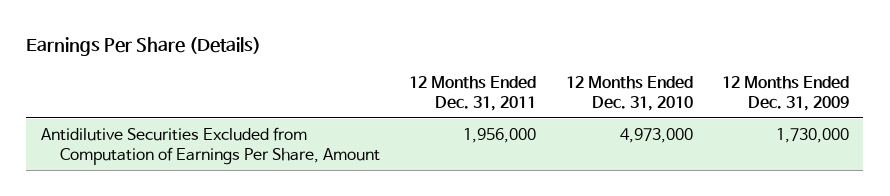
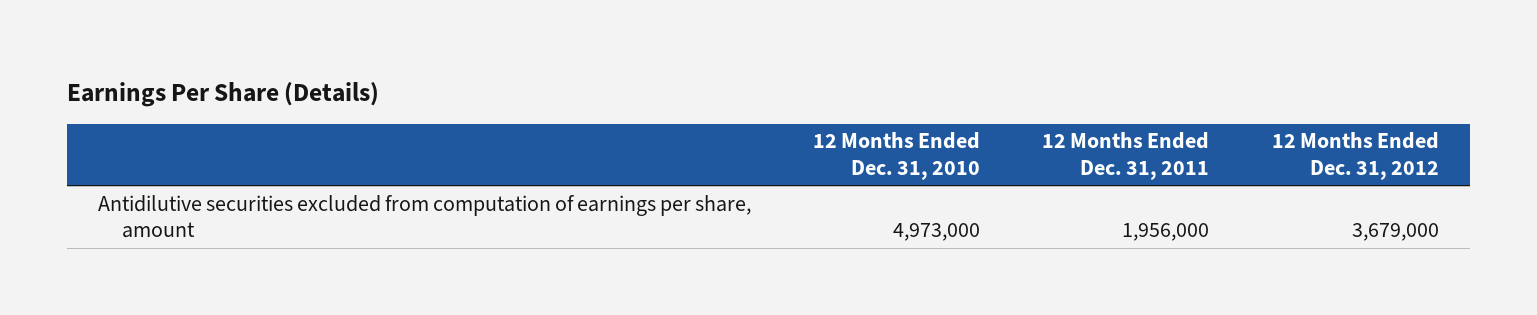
- | 12 Months Ended Dec. 31, 2011 | 12 Months Ended Dec. 31, 2010 | 12 Months Ended Dec. 31, 2009
+ | 12 Months Ended Dec. 31, 2010 | 12 Months Ended Dec. 31, 2011 | 12 Months Ended Dec. 31, 2012
- Antidilutive Securities Excluded from Computation of Earnings Per Share, Amount | 1,956,000 | 4,973,000 | 1,730,000
+ Antidilutive securities excluded from computation of earnings per share, amount | 4,973,000 | 1,956,000 | 3,679,000

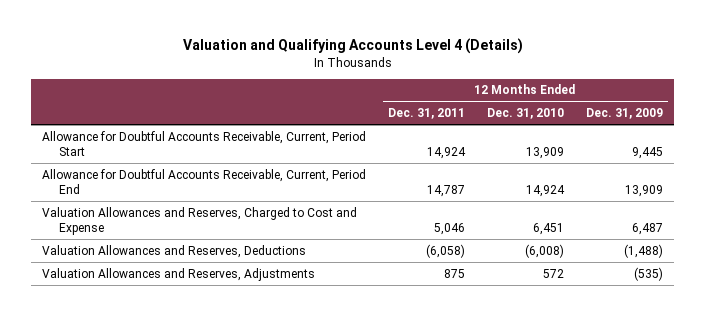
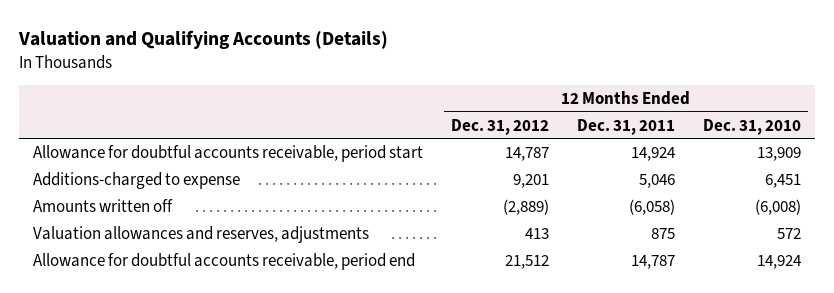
- Valuation and Qualifying Accounts Level 4 (Details)
+ Valuation and Qualifying Accounts (Details)
- | 12 Months Ended Dec. 31, 2011 | 12 Months Ended Dec. 31, 2010 | 12 Months Ended Dec. 31, 2009
+ | 12 Months Ended Dec. 31, 2012 | 12 Months Ended Dec. 31, 2011 | 12 Months Ended Dec. 31, 2010
- Allowance for Doubtful Accounts Receivable, Current, Period Start | 14,924 | 13,909 | 9,445
- Allowance for Doubtful Accounts Receivable, Current, Period End | 14,787 | 14,924 | 13,909
- Valuation Allowances and Reserves, Charged to Cost and Expense | 5,046 | 6,451 | 6,487
- Valuation Allowances and Reserves, Deductions | (6,058) | (6,008) | (1,488)
- Valuation Allowances and Reserves, Adjustments | 875 | 572 | (535)
+ Allowance for doubtful accounts receivable, period start | 14,787 | 14,924 | 13,909
+ Additions-charged to expense | 9,201 | 5,046 | 6,451
+ Amounts written off | (2,889) | (6,058) | (6,008)
+ Valuation allowances and reserves, adjustments | 413 | 875 | 572
+ Allowance for doubtful accounts receivable, period end | 21,512 | 14,787 | 14,924

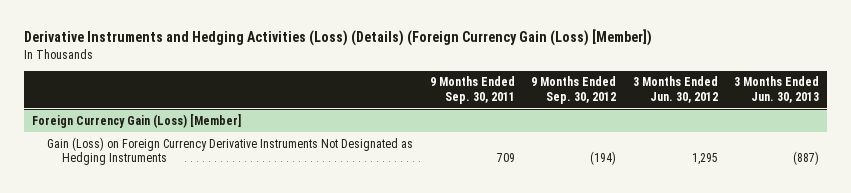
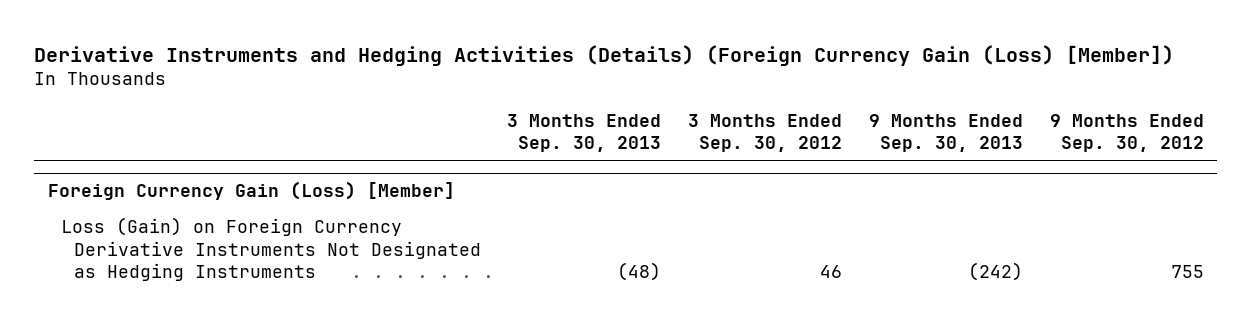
- Derivative Instruments and Hedging Activities (Loss) (Details) (Foreign Currency Gain (Loss) [Member])
+ Derivative Instruments and Hedging Activities (Details) (Foreign Currency Gain (Loss) [Member])
- | 9 Months Ended Sep. 30, 2011 | 9 Months Ended Sep. 30, 2012 | 3 Months Ended Jun. 30, 2012 | 3 Months Ended Jun. 30, 2013
+ | 3 Months Ended Sep. 30, 2013 | 3 Months Ended Sep. 30, 2012 | 9 Months Ended Sep. 30, 2013 | 9 Months Ended Sep. 30, 2012
@ Foreign Currency Gain (Loss) [Member]
- Gain (Loss) on Foreign Currency Derivative Instruments Not Designated as Hedging Instruments | 709 | (194) | 1,295 | (887)
+ Loss (Gain) on Foreign Currency Derivative Instruments Not Designated as Hedging Instruments | (48) | 46 | (242) | 755

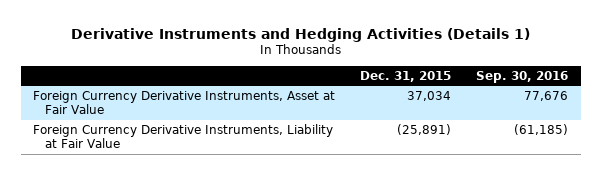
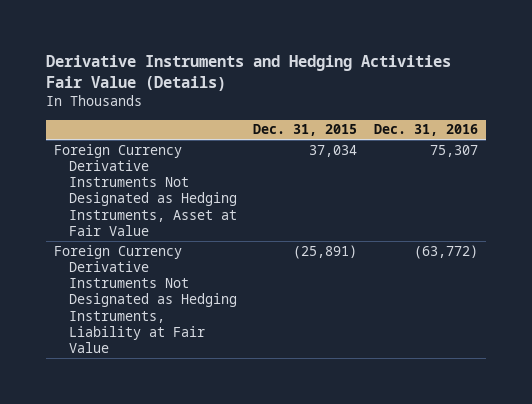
- Derivative Instruments and Hedging Activities (Details 1)
+ Derivative Instruments and Hedging Activities Fair Value (Details)
- | Dec. 31, 2015 | Sep. 30, 2016
+ | Dec. 31, 2015 | Dec. 31, 2016
- Foreign Currency Derivative Instruments, Asset at Fair Value | 37,034 | 77,676
- Foreign Currency Derivative Instruments, Liability at Fair Value | (25,891) | (61,185)
+ Foreign Currency Derivative Instruments Not Designated as Hedging Instruments, Asset at Fair Value | 37,034 | 75,307
+ Foreign Currency Derivative Instruments Not Designated as Hedging Instruments, Liability at Fair Value | (25,891) | (63,772)

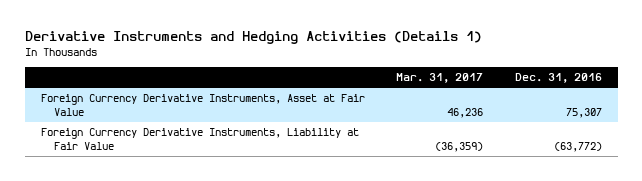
- Derivative Instruments and Hedging Activities Fair Value (Details)
+ Derivative Instruments and Hedging Activities (Details 1)
- | Dec. 31, 2015 | Dec. 31, 2016
+ | Mar. 31, 2017 | Dec. 31, 2016
- Foreign Currency Derivative Instruments Not Designated as Hedging Instruments, Asset at Fair Value | 37,034 | 75,307
- Foreign Currency Derivative Instruments Not Designated as Hedging Instruments, Liability at Fair Value | (25,891) | (63,772)
+ Foreign Currency Derivative Instruments, Asset at Fair Value | 46,236 | 75,307
+ Foreign Currency Derivative Instruments, Liability at Fair Value | (36,359) | (63,772)

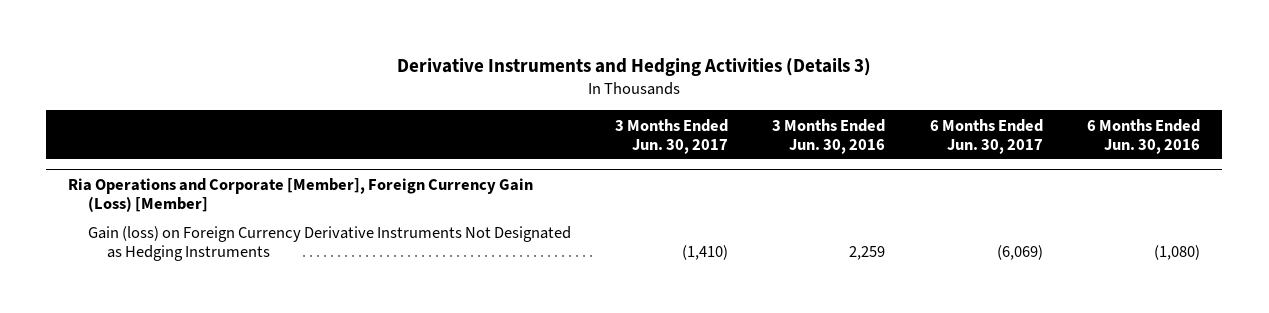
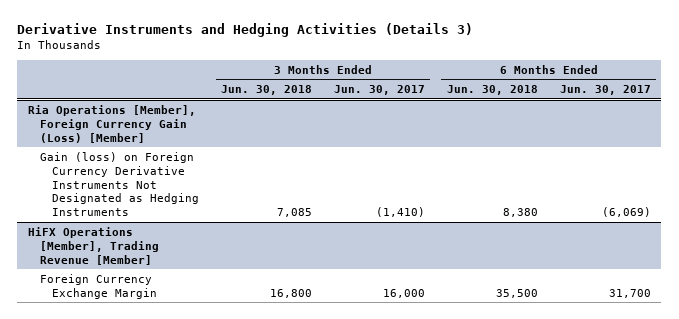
- | 3 Months Ended Jun. 30, 2017 | 3 Months Ended Jun. 30, 2016 | 6 Months Ended Jun. 30, 2017 | 6 Months Ended Jun. 30, 2016
+ | 3 Months Ended Jun. 30, 2018 | 3 Months Ended Jun. 30, 2017 | 6 Months Ended Jun. 30, 2018 | 6 Months Ended Jun. 30, 2017
- Ria Operations and Corporate [Member], Foreign Currency Gain (Loss) [Member]
+ Ria Operations [Member], Foreign Currency Gain (Loss) [Member]
+ HiFX Operations [Member], Trading Revenue [Member]
+ Foreign Currency Exchange Margin | 16,800 | 16,000 | 35,500 | 31,700

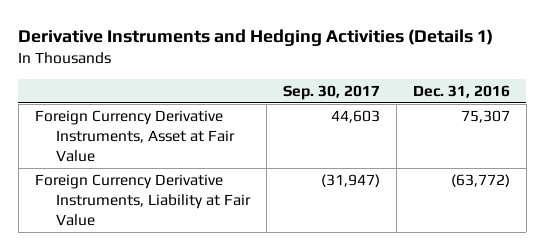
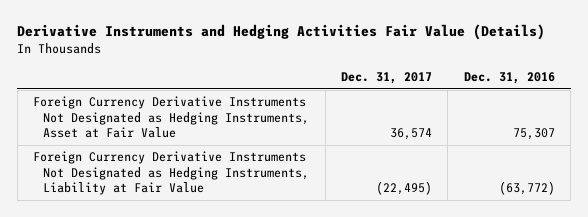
- Derivative Instruments and Hedging Activities (Details 1)
+ Derivative Instruments and Hedging Activities Fair Value (Details)
- | Sep. 30, 2017 | Dec. 31, 2016
+ | Dec. 31, 2017 | Dec. 31, 2016
- Foreign Currency Derivative Instruments, Asset at Fair Value | 44,603 | 75,307
- Foreign Currency Derivative Instruments, Liability at Fair Value | (31,947) | (63,772)
+ Foreign Currency Derivative Instruments Not Designated as Hedging Instruments, Asset at Fair Value | 36,574 | 75,307
+ Foreign Currency Derivative Instruments Not Designated as Hedging Instruments, Liability at Fair Value | (22,495) | (63,772)

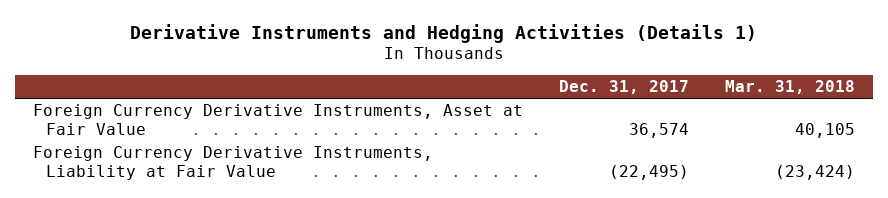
- Derivative Instruments and Hedging Activities Fair Value (Details)
+ Derivative Instruments and Hedging Activities (Details 1)
- | Dec. 31, 2017 | Dec. 31, 2016
+ | Dec. 31, 2017 | Mar. 31, 2018
- Foreign Currency Derivative Instruments Not Designated as Hedging Instruments, Asset at Fair Value | 36,574 | 75,307
- Foreign Currency Derivative Instruments Not Designated as Hedging Instruments, Liability at Fair Value | (22,495) | (63,772)
+ Foreign Currency Derivative Instruments, Asset at Fair Value | 36,574 | 40,105
+ Foreign Currency Derivative Instruments, Liability at Fair Value | (22,495) | (23,424)

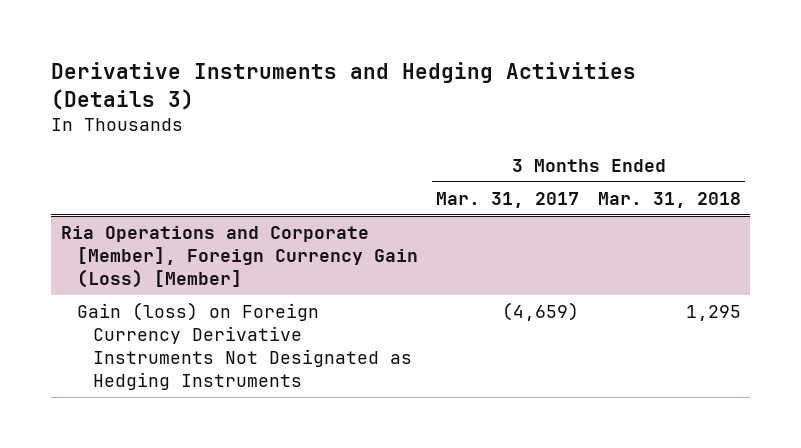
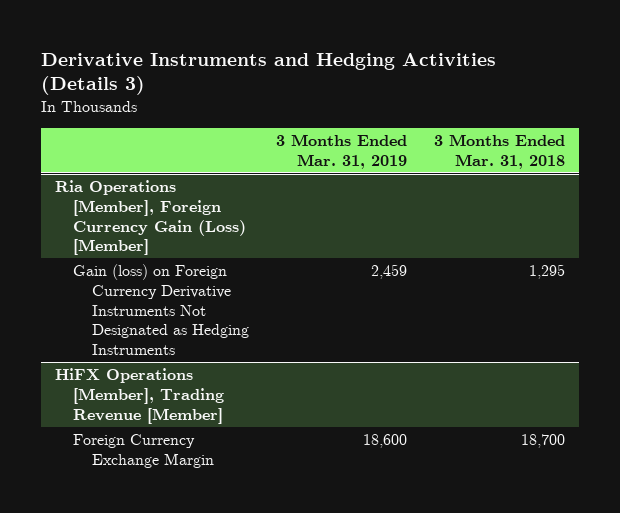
- | 3 Months Ended Mar. 31, 2017 | 3 Months Ended Mar. 31, 2018
+ | 3 Months Ended Mar. 31, 2019 | 3 Months Ended Mar. 31, 2018
- Ria Operations and Corporate [Member], Foreign Currency Gain (Loss) [Member]
+ Ria Operations [Member], Foreign Currency Gain (Loss) [Member]
+ HiFX Operations [Member], Trading Revenue [Member]
+ Foreign Currency Exchange Margin | 18,600 | 18,700

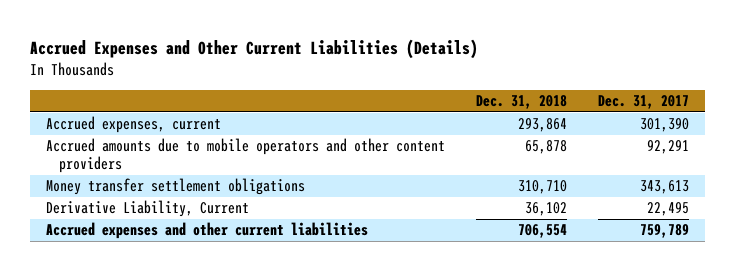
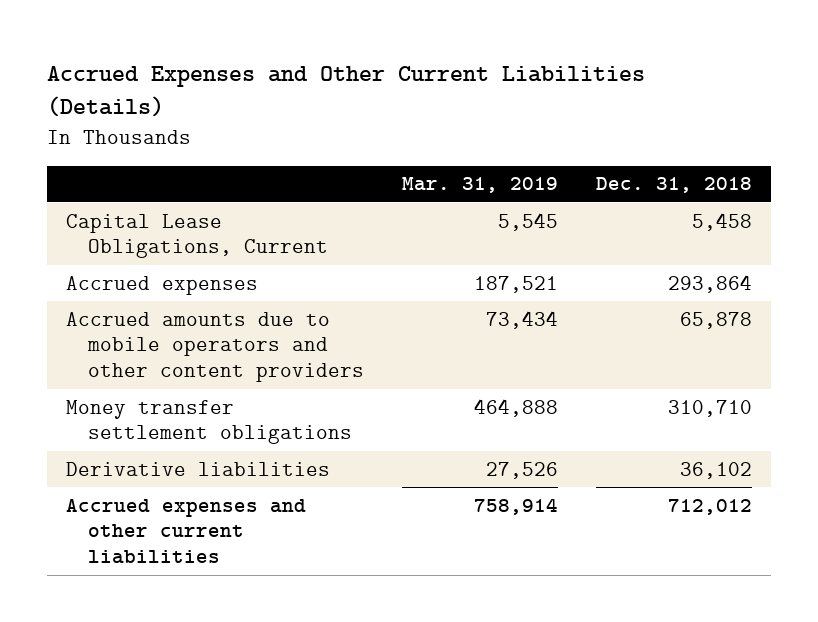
- | Dec. 31, 2018 | Dec. 31, 2017
+ | Mar. 31, 2019 | Dec. 31, 2018
- Accrued expenses, current | 293,864 | 301,390
+ Capital Lease Obligations, Current | 5,545 | 5,458
+ Accrued expenses | 187,521 | 293,864
- Derivative Liability, Current | 36,102 | 22,495
- Accrued expenses and other current liabilities | 706,554 | 759,789
+ Derivative liabilities | 27,526 | 36,102
+ Accrued expenses and other current liabilities | 758,914 | 712,012

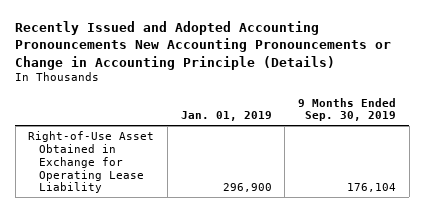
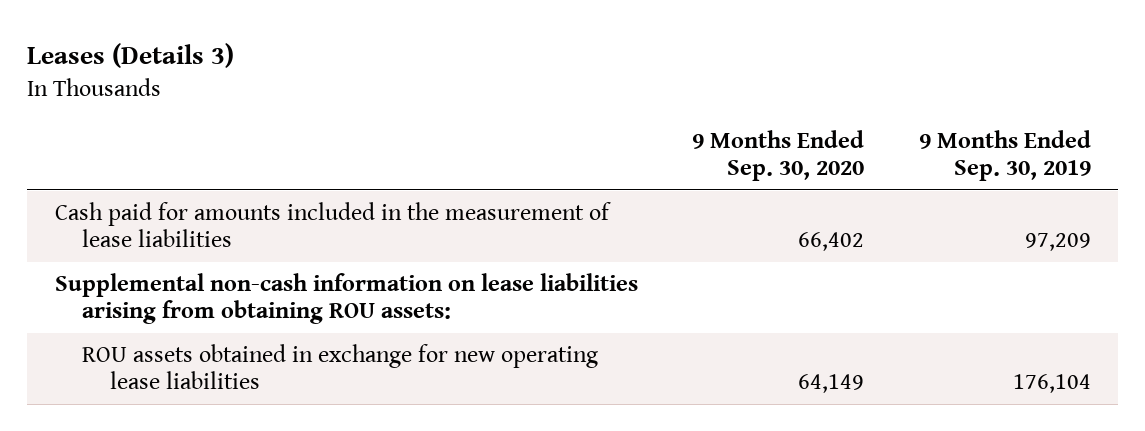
- Recently Issued and Adopted Accounting Pronouncements New Accounting Pronouncements or Change in Accounting Principle (Details)
+ Leases (Details 3)
- | Jan. 01, 2019 | 9 Months Ended Sep. 30, 2019
+ | 9 Months Ended Sep. 30, 2020 | 9 Months Ended Sep. 30, 2019
- Right-of-Use Asset Obtained in Exchange for Operating Lease Liability | 296,900 | 176,104
+ Cash paid for amounts included in the measurement of lease liabilities | 66,402 | 97,209
+ Supplemental non-cash information on lease liabilities arising from obtaining ROU assets:
+ ROU assets obtained in exchange for new operating lease liabilities | 64,149 | 176,104

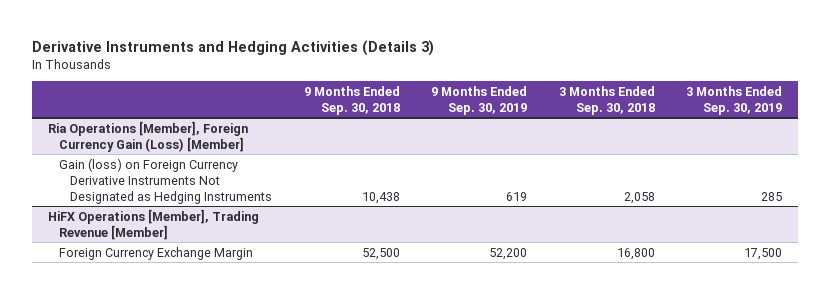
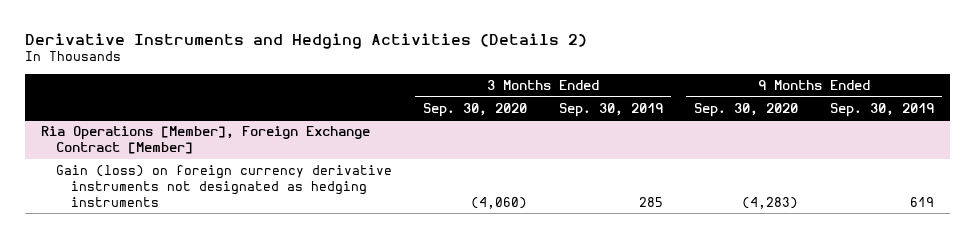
- Derivative Instruments and Hedging Activities (Details 3)
+ Derivative Instruments and Hedging Activities (Details 2)
- | 9 Months Ended Sep. 30, 2018 | 9 Months Ended Sep. 30, 2019 | 3 Months Ended Sep. 30, 2018 | 3 Months Ended Sep. 30, 2019
+ | 3 Months Ended Sep. 30, 2020 | 3 Months Ended Sep. 30, 2019 | 9 Months Ended Sep. 30, 2020 | 9 Months Ended Sep. 30, 2019
- Ria Operations [Member], Foreign Currency Gain (Loss) [Member]
- Gain (loss) on Foreign Currency Derivative Instruments Not Designated as Hedging Instruments | 10,438 | 619 | 2,058 | 285
- HiFX Operations [Member], Trading Revenue [Member]
- Foreign Currency Exchange Margin | 52,500 | 52,200 | 16,800 | 17,500
+ Ria Operations [Member], Foreign Exchange Contract [Member]
+ Gain (loss) on foreign currency derivative instruments not designated as hedging instruments | (4,060) | 285 | (4,283) | 619

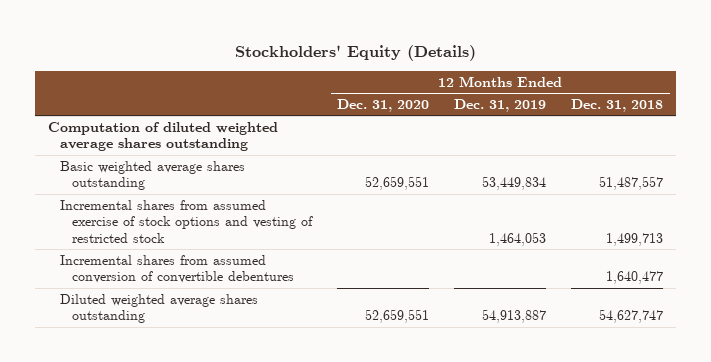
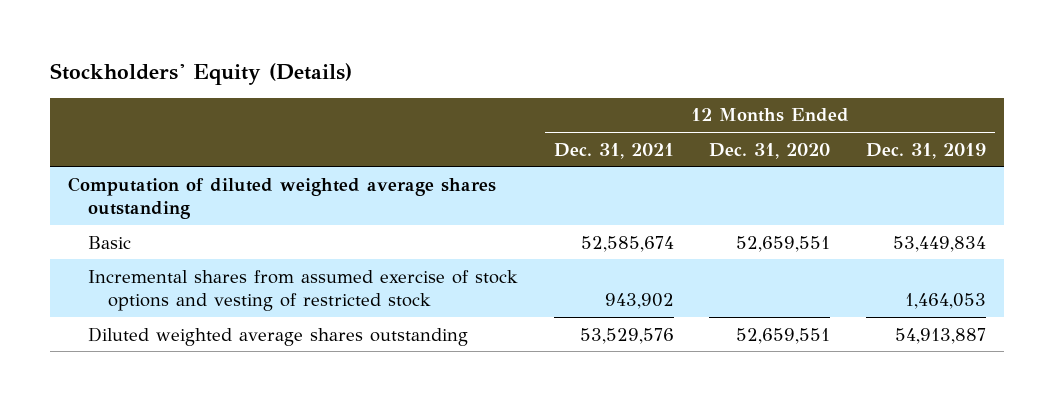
- | 12 Months Ended Dec. 31, 2020 | 12 Months Ended Dec. 31, 2019 | 12 Months Ended Dec. 31, 2018
+ | 12 Months Ended Dec. 31, 2021 | 12 Months Ended Dec. 31, 2020 | 12 Months Ended Dec. 31, 2019
- Basic weighted average shares outstanding | 52,659,551 | 53,449,834 | 51,487,557
+ Basic | 52,585,674 | 52,659,551 | 53,449,834
- Incremental shares from assumed conversion of convertible debentures | | | 1,640,477

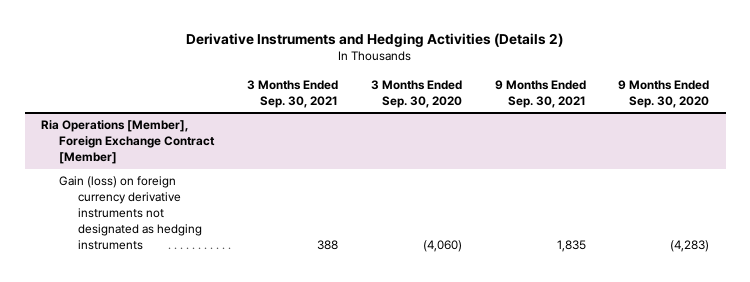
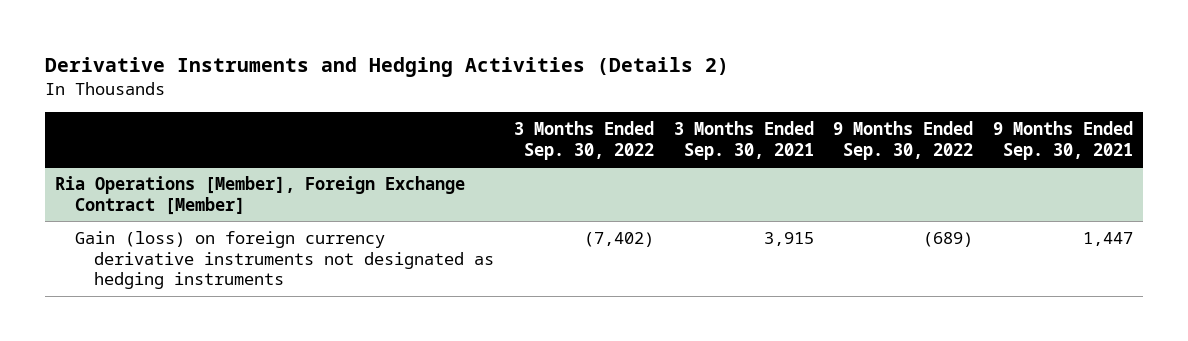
- | 3 Months Ended Sep. 30, 2021 | 3 Months Ended Sep. 30, 2020 | 9 Months Ended Sep. 30, 2021 | 9 Months Ended Sep. 30, 2020
+ | 3 Months Ended Sep. 30, 2022 | 3 Months Ended Sep. 30, 2021 | 9 Months Ended Sep. 30, 2022 | 9 Months Ended Sep. 30, 2021
@ Ria Operations [Member], Foreign Exchange Contract [Member]
- Gain (loss) on foreign currency derivative instruments not designated as hedging instruments | 388 | (4,060) | 1,835 | (4,283)
+ Gain (loss) on foreign currency derivative instruments not designated as hedging instruments | (7,402) | 3,915 | (689) | 1,447

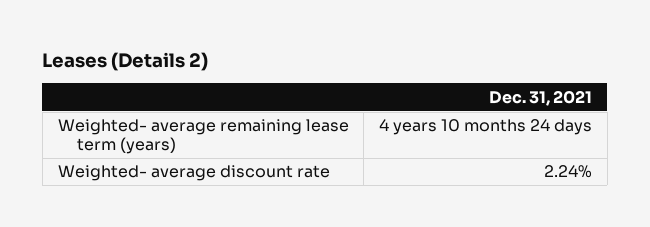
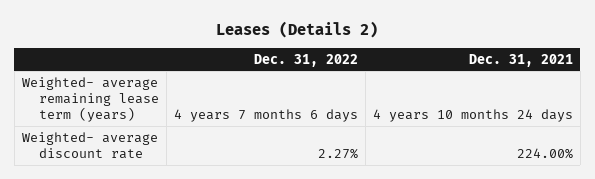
- | Dec. 31, 2021
+ | Dec. 31, 2022 | Dec. 31, 2021
- Weighted- average discount rate | 2.24%
+ Weighted- average discount rate | 2.27% | 224.00%

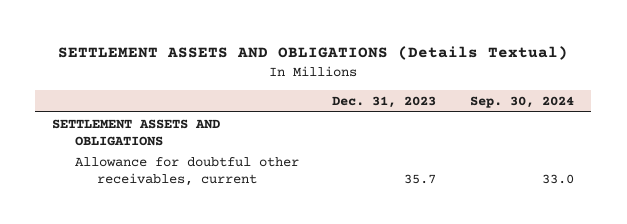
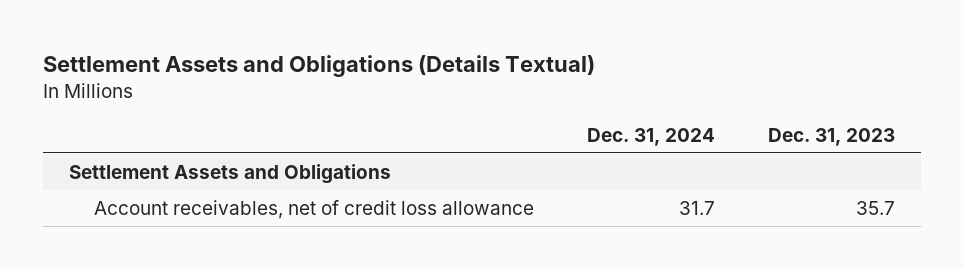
- SETTLEMENT ASSETS AND OBLIGATIONS (Details Textual)
+ Settlement Assets and Obligations (Details Textual)
- | Dec. 31, 2023 | Sep. 30, 2024
+ | Dec. 31, 2024 | Dec. 31, 2023
- SETTLEMENT ASSETS AND OBLIGATIONS
- Allowance for doubtful other receivables, current | 35.7 | 33.0
+ Settlement Assets and Obligations
+ Account receivables, net of credit loss allowance | 31.7 | 35.7

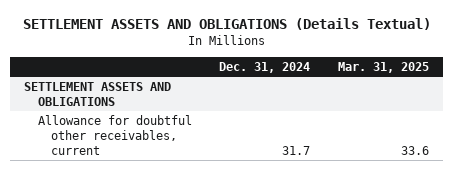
- Settlement Assets and Obligations (Details Textual)
+ SETTLEMENT ASSETS AND OBLIGATIONS (Details Textual)
- | Dec. 31, 2024 | Dec. 31, 2023
+ | Dec. 31, 2024 | Mar. 31, 2025
- Settlement Assets and Obligations
- Account receivables, net of credit loss allowance | 31.7 | 35.7
+ SETTLEMENT ASSETS AND OBLIGATIONS
+ Allowance for doubtful other receivables, current | 31.7 | 33.6

